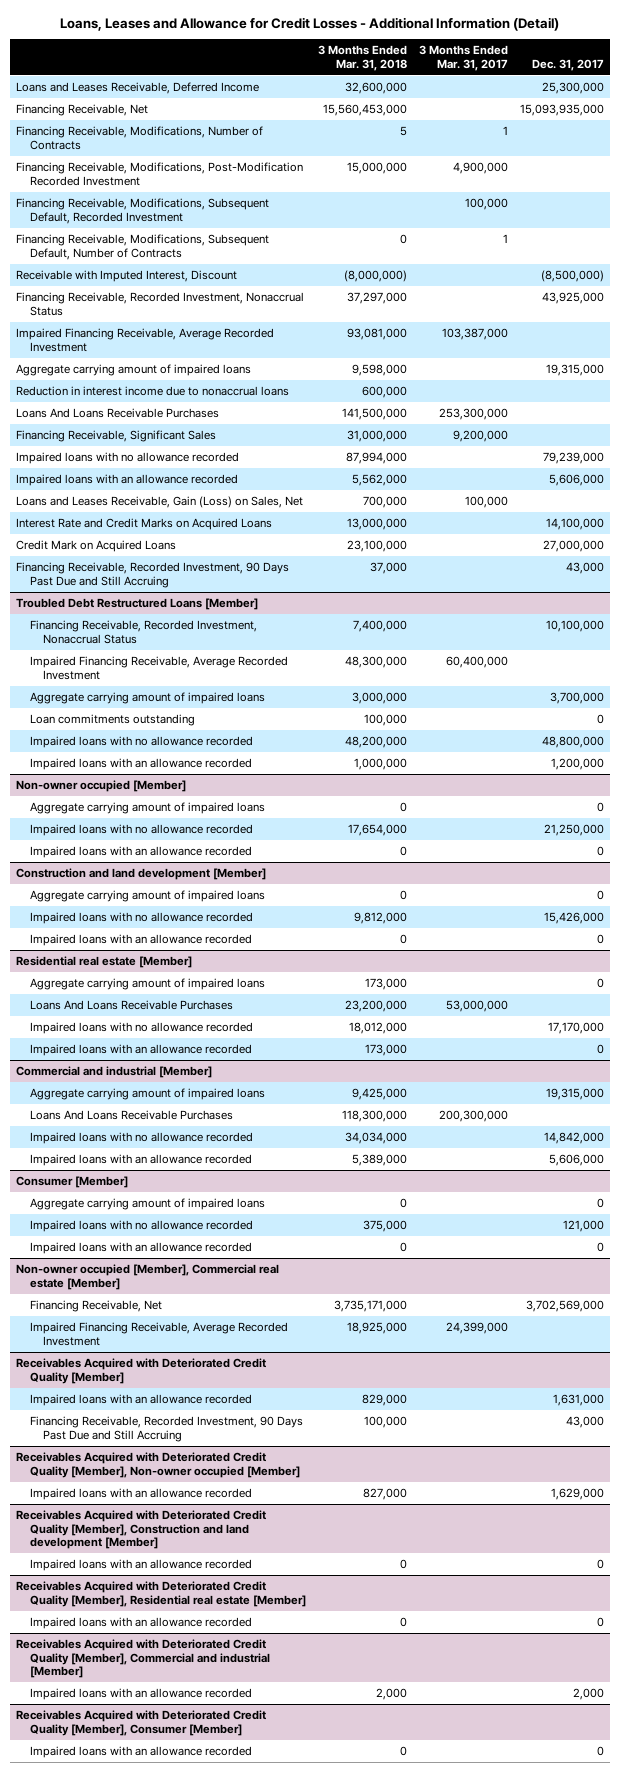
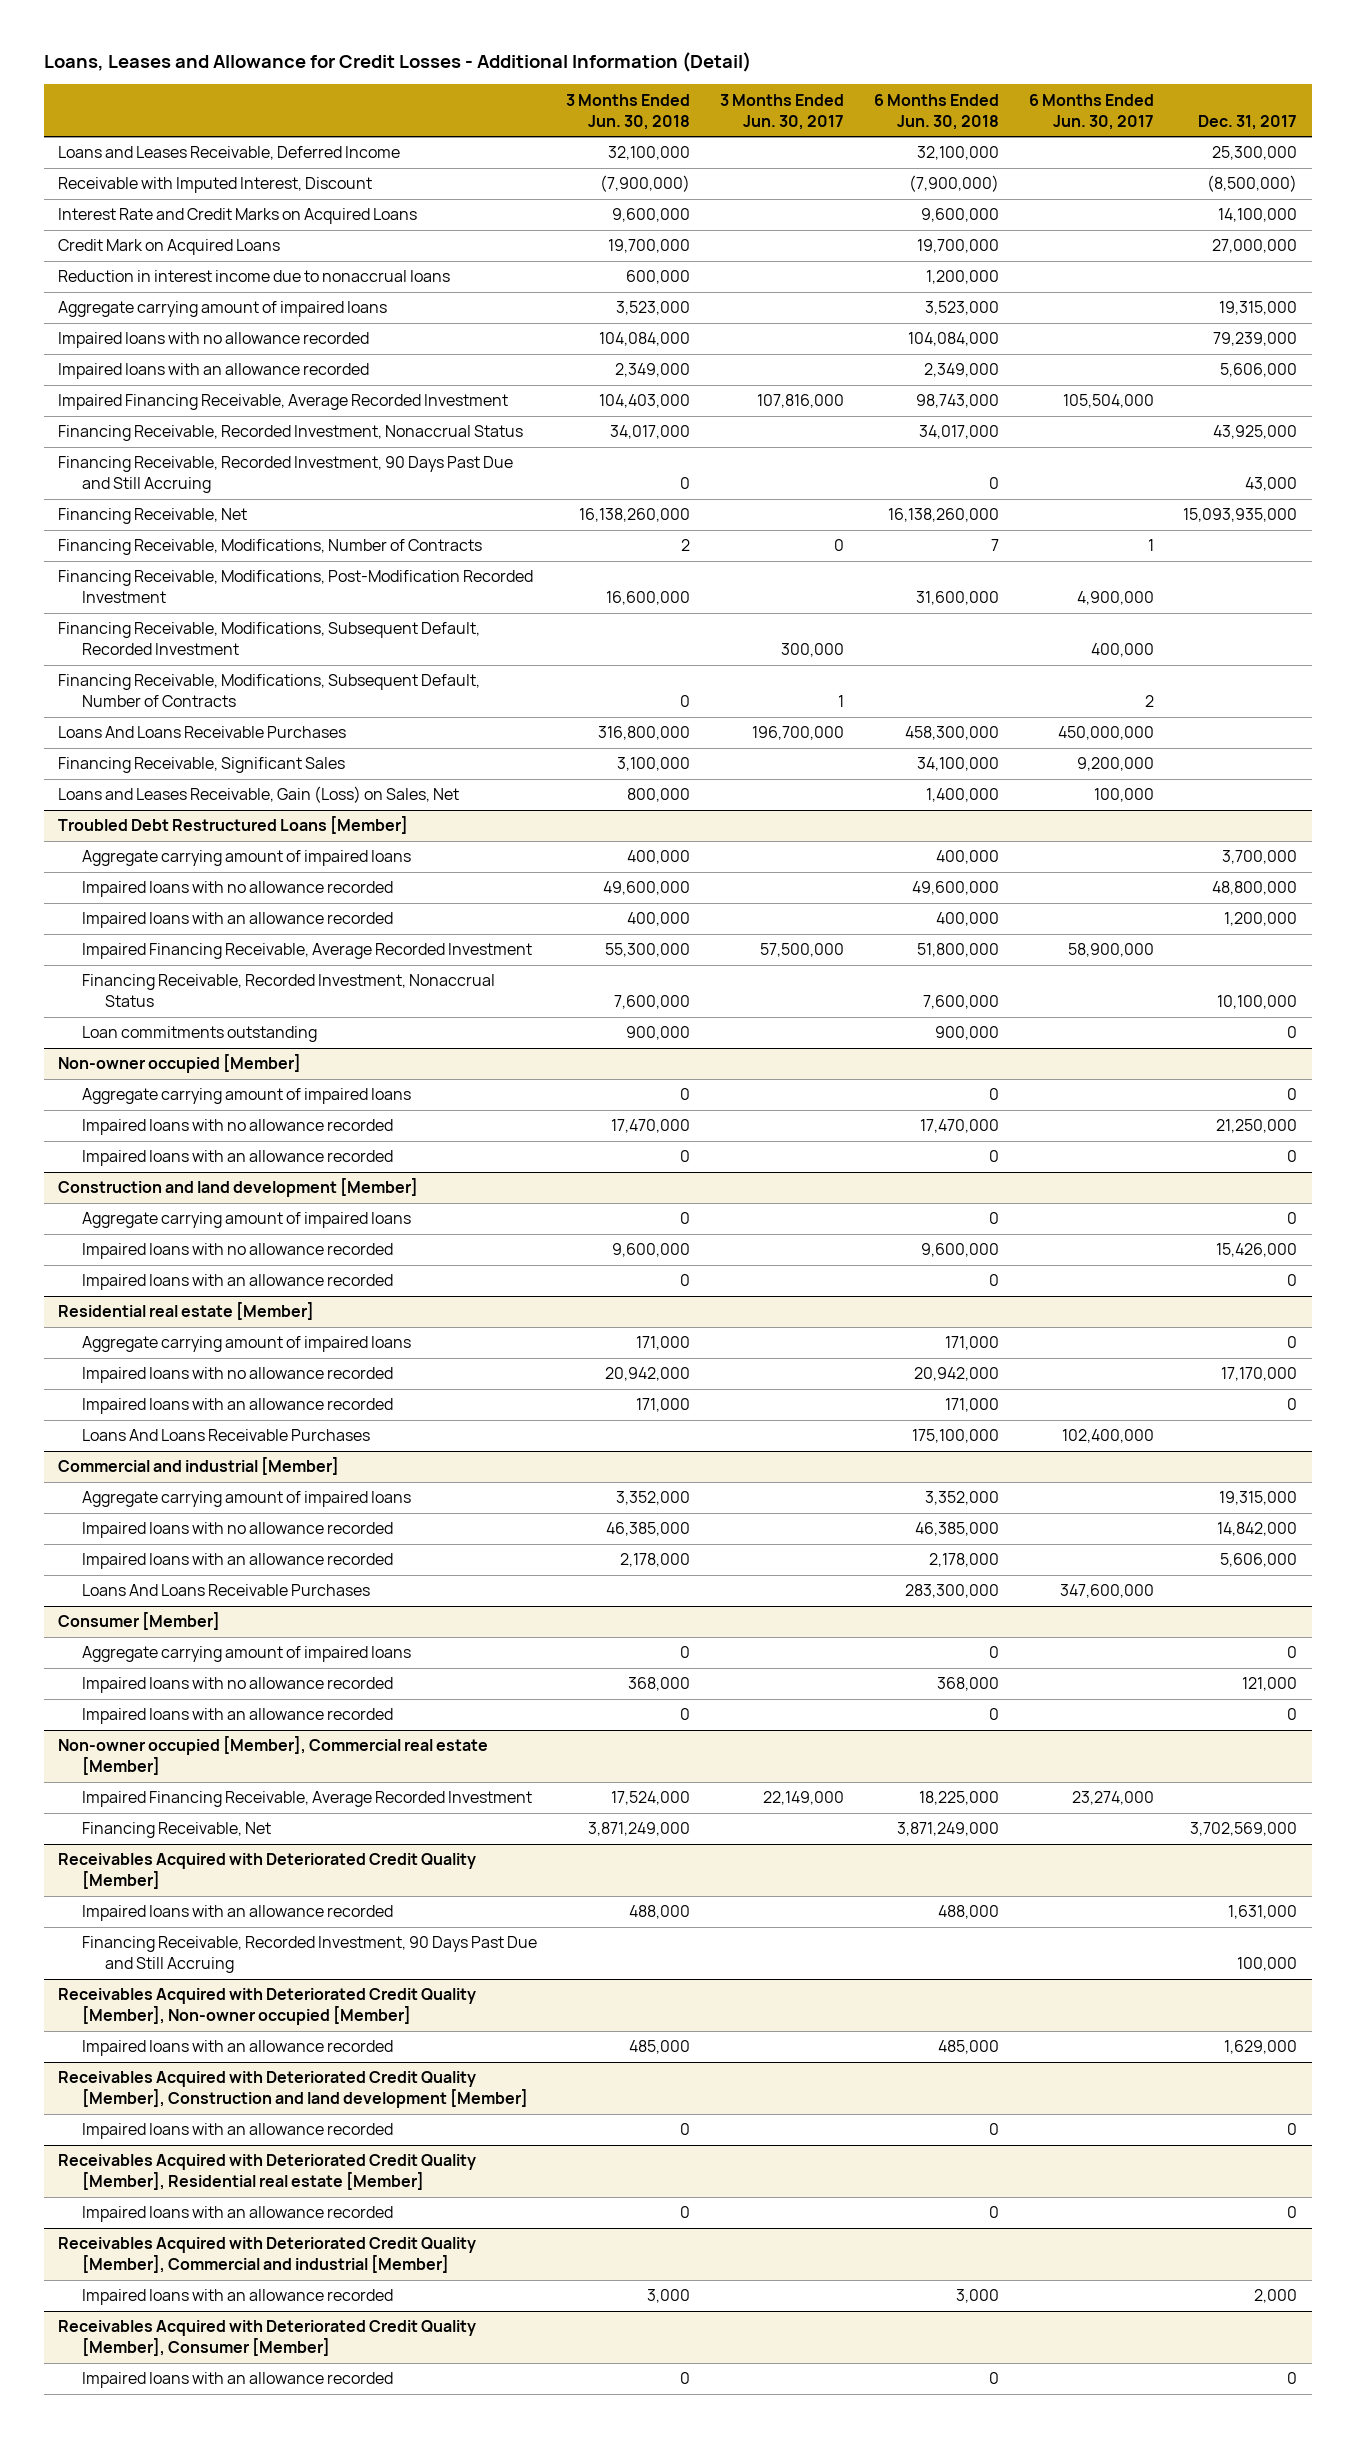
- | 3 Months Ended Mar. 31, 2018 | 3 Months Ended Mar. 31, 2017 | Dec. 31, 2017
+ | 3 Months Ended Jun. 30, 2018 | 3 Months Ended Jun. 30, 2017 | 6 Months Ended Jun. 30, 2018 | 6 Months Ended Jun. 30, 2017 | Dec. 31, 2017
moved up: Receivable with Imputed Interest, Discount | (7,900,000) | | (7,900,000) | | (8,500,000)
moved up: Interest Rate and Credit Marks on Acquired Loans | 9,600,000 | | 9,600,000 | | 14,100,000
moved up: Credit Mark on Acquired Loans | 19,700,000 | | 19,700,000 | | 27,000,000
moved up: Reduction in interest income due to nonaccrual loans | 600,000 | | 1,200,000 | |
moved up: Aggregate carrying amount of impaired loans | 3,523,000 | | 3,523,000 | | 19,315,000
moved up: Impaired loans with no allowance recorded | 104,084,000 | | 104,084,000 | | 79,239,000
moved up: Impaired loans with an allowance recorded | 2,349,000 | | 2,349,000 | | 5,606,000
moved up: Impaired Financing Receivable, Average Recorded Investment | 104,403,000 | 107,816,000 | 98,743,000 | 105,504,000 |
moved up: Financing Receivable, Recorded Investment, Nonaccrual Status | 34,017,000 | | 34,017,000 | | 43,925,000
moved up: Financing Receivable, Recorded Investment, 90 Days Past Due and Still Accruing | 0 | | 0 | | 43,000
@ Troubled Debt Restructured Loans [Member]
moved down: Impaired Financing Receivable, Average Recorded Investment | 55,300,000 | 57,500,000 | 51,800,000 | 58,900,000 |
moved down: Financing Receivable, Recorded Investment, Nonaccrual Status | 7,600,000 | | 7,600,000 | | 10,100,000
moved down: Loan commitments outstanding | 900,000 | | 900,000 | | 0
@ Residential real estate [Member]
moved down: Loans And Loans Receivable Purchases | | | 175,100,000 | 102,400,000 |
@ Commercial and industrial [Member]
moved down: Loans And Loans Receivable Purchases | | | 283,300,000 | 347,600,000 |
@ Non-owner occupied [Member], Commercial real estate [Member]
moved down: Financing Receivable, Net | 3,871,249,000 | | 3,871,249,000 | | 3,702,569,000
@ Receivables Acquired with Deteriorated Credit Quality [Member]
- Financing Receivable, Recorded Investment, 90 Days Past Due and Still Accruing | 100,000 | | 43,000
+ Financing Receivable, Recorded Investment, 90 Days Past Due and Still Accruing | | | | | 100,000

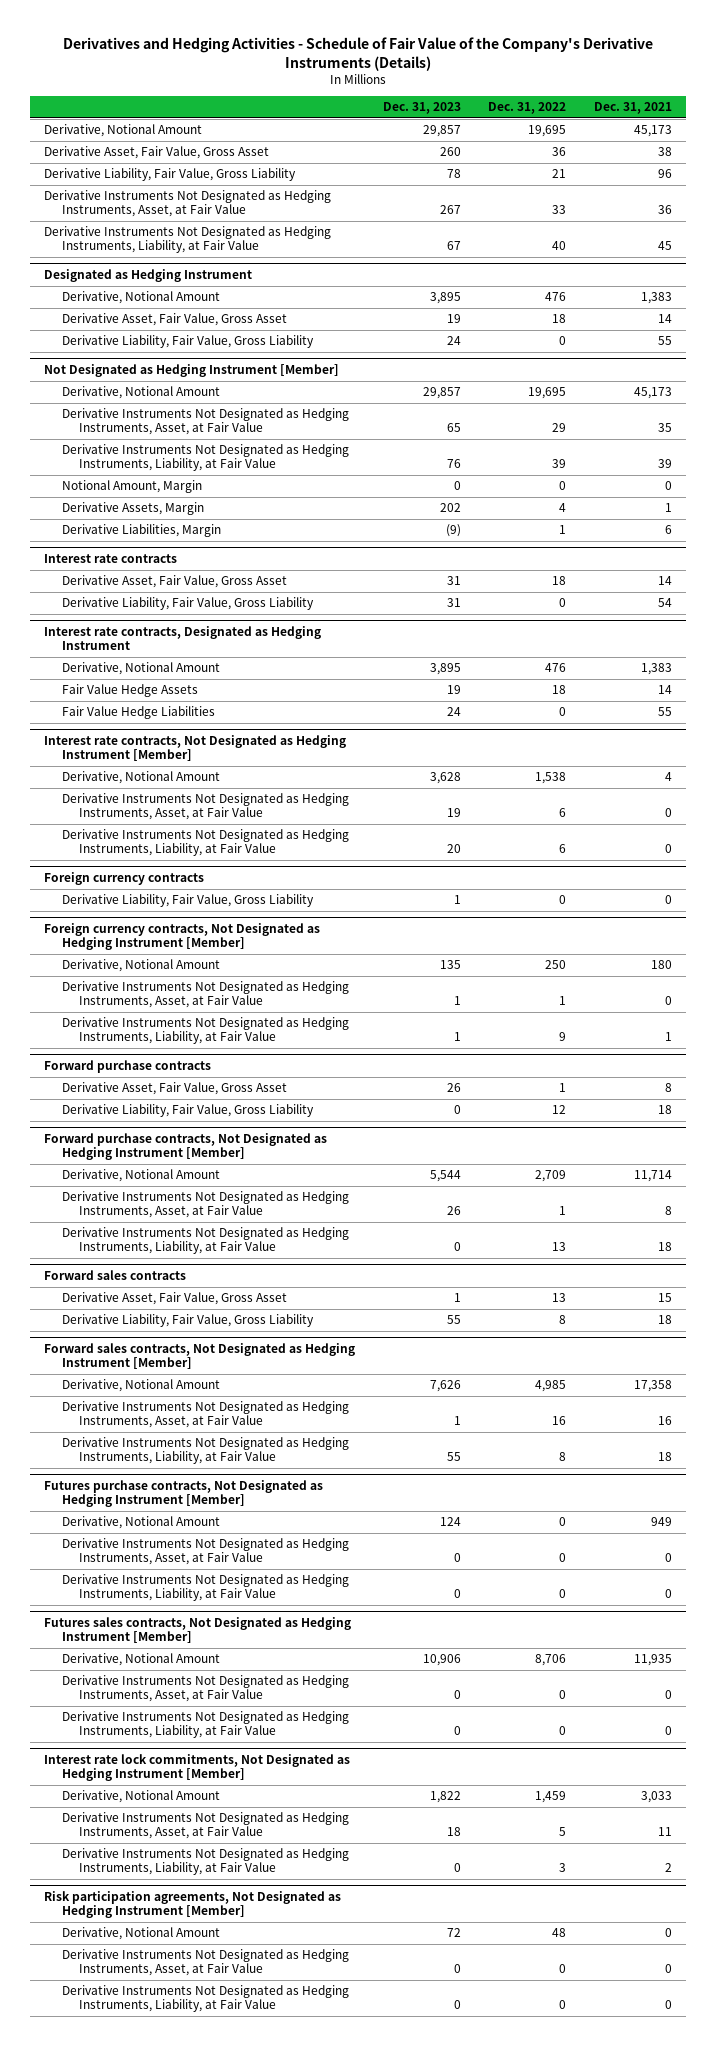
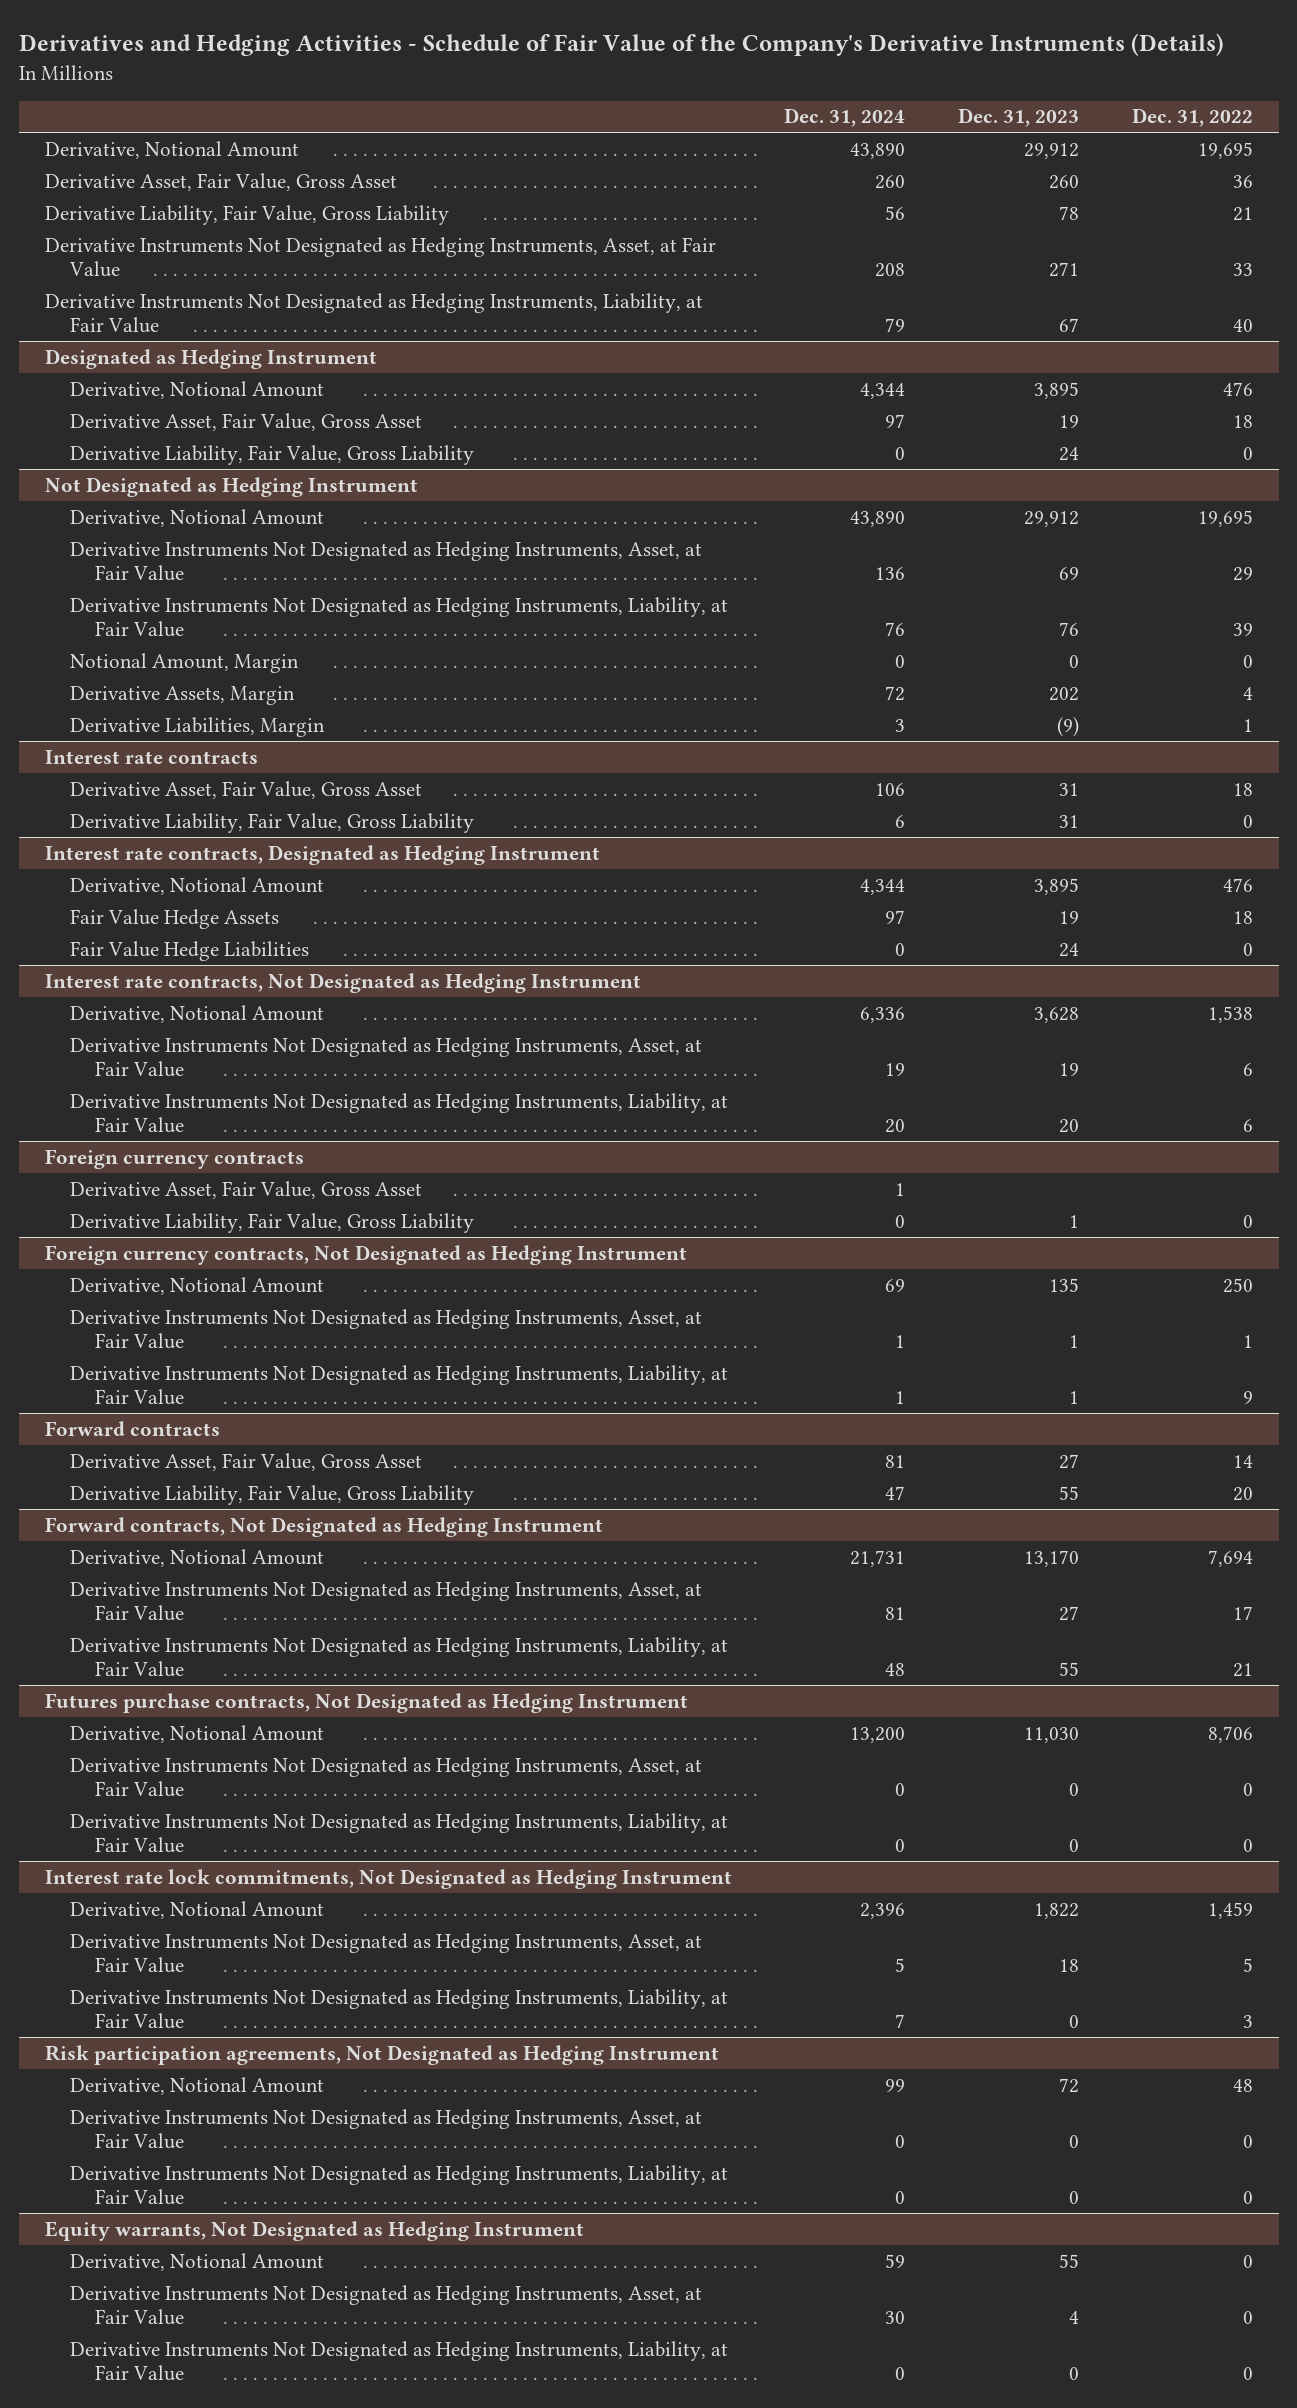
- | Dec. 31, 2023 | Dec. 31, 2022 | Dec. 31, 2021
+ | Dec. 31, 2024 | Dec. 31, 2023 | Dec. 31, 2022
- Derivative, Notional Amount | 29,857 | 19,695 | 45,173
+ Derivative, Notional Amount | 43,890 | 29,912 | 19,695
- Derivative Instruments Not Designated as Hedging Instruments, Asset, at Fair Value | 267 | 33 | 36
+ Derivative Instruments Not Designated as Hedging Instruments, Asset, at Fair Value | 208 | 271 | 33
- Not Designated as Hedging Instrument [Member]
- Derivative, Notional Amount | 29,857 | 19,695 | 45,173
- Derivative Instruments Not Designated as Hedging Instruments, Asset, at Fair Value | 65 | 29 | 35
+ Not Designated as Hedging Instrument
+ Derivative, Notional Amount | 43,890 | 29,912 | 19,695
+ Derivative Instruments Not Designated as Hedging Instruments, Asset, at Fair Value | 136 | 69 | 29
- Interest rate contracts, Not Designated as Hedging Instrument [Member]
+ Interest rate contracts, Not Designated as Hedging Instrument
@ Foreign currency contracts
+ Derivative Asset, Fair Value, Gross Asset | 1 | |
- Foreign currency contracts, Not Designated as Hedging Instrument [Member]
+ Foreign currency contracts, Not Designated as Hedging Instrument
- Forward purchase contracts
- Derivative Asset, Fair Value, Gross Asset | 26 | 1 | 8
- Derivative Liability, Fair Value, Gross Liability | 0 | 12 | 18
- Forward purchase contracts, Not Designated as Hedging Instrument [Member]
- Derivative, Notional Amount | 5,544 | 2,709 | 11,714
- Derivative Instruments Not Designated as Hedging Instruments, Asset, at Fair Value | 26 | 1 | 8
- Derivative Instruments Not Designated as Hedging Instruments, Liability, at Fair Value | 0 | 13 | 18
- Forward sales contracts
- Derivative Asset, Fair Value, Gross Asset | 1 | 13 | 15
- Derivative Liability, Fair Value, Gross Liability | 55 | 8 | 18
- Forward sales contracts, Not Designated as Hedging Instrument [Member]
- Derivative, Notional Amount | 7,626 | 4,985 | 17,358
- Derivative Instruments Not Designated as Hedging Instruments, Asset, at Fair Value | 1 | 16 | 16
- Derivative Instruments Not Designated as Hedging Instruments, Liability, at Fair Value | 55 | 8 | 18
- Futures purchase contracts, Not Designated as Hedging Instrument [Member]
- Derivative, Notional Amount | 124 | 0 | 949
- Derivative Instruments Not Designated as Hedging Instruments, Asset, at Fair Value | 0 | 0 | 0
- Derivative Instruments Not Designated as Hedging Instruments, Liability, at Fair Value | 0 | 0 | 0
- Futures sales contracts, Not Designated as Hedging Instrument [Member]
- Derivative, Notional Amount | 10,906 | 8,706 | 11,935
+ Forward contracts
+ Derivative Asset, Fair Value, Gross Asset | 81 | 27 | 14
+ Derivative Liability, Fair Value, Gross Liability | 47 | 55 | 20
+ Forward contracts, Not Designated as Hedging Instrument
+ Derivative, Notional Amount | 21,731 | 13,170 | 7,694
+ Derivative Instruments Not Designated as Hedging Instruments, Asset, at Fair Value | 81 | 27 | 17
+ Derivative Instruments Not Designated as Hedging Instruments, Liability, at Fair Value | 48 | 55 | 21
+ Futures purchase contracts, Not Designated as Hedging Instrument
+ Derivative, Notional Amount | 13,200 | 11,030 | 8,706
- Interest rate lock commitments, Not Designated as Hedging Instrument [Member]
+ Interest rate lock commitments, Not Designated as Hedging Instrument
- Risk participation agreements, Not Designated as Hedging Instrument [Member]
+ Risk participation agreements, Not Designated as Hedging Instrument
+ Equity warrants, Not Designated as Hedging Instrument
+ Derivative, Notional Amount | 59 | 55 | 0
+ Derivative Instruments Not Designated as Hedging Instruments, Asset, at Fair Value | 30 | 4 | 0
+ Derivative Instruments Not Designated as Hedging Instruments, Liability, at Fair Value | 0 | 0 | 0

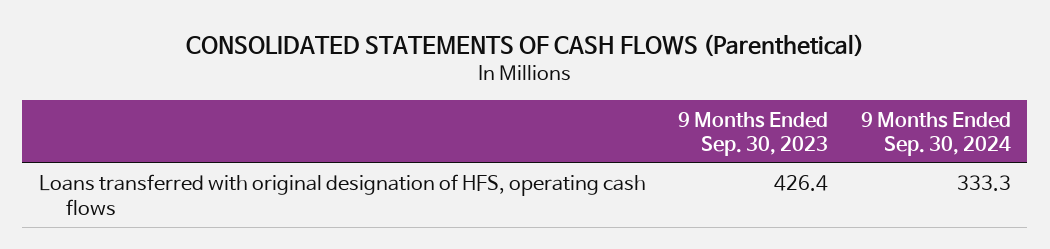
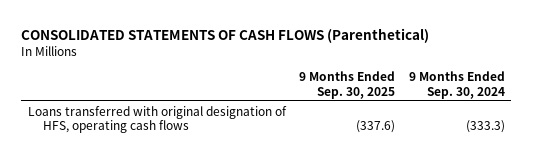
- | 9 Months Ended Sep. 30, 2023 | 9 Months Ended Sep. 30, 2024
+ | 9 Months Ended Sep. 30, 2025 | 9 Months Ended Sep. 30, 2024
- Loans transferred with original designation of HFS, operating cash flows | 426.4 | 333.3
+ Loans transferred with original designation of HFS, operating cash flows | (337.6) | (333.3)

